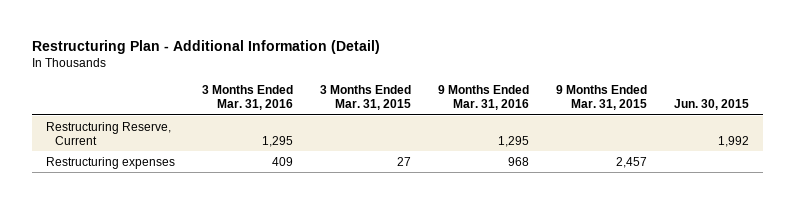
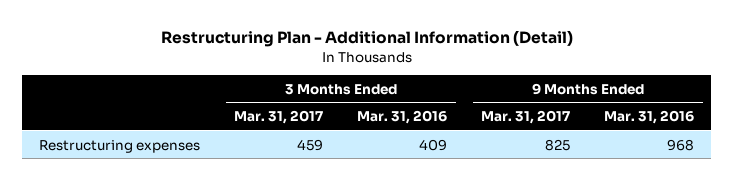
- | 3 Months Ended Mar. 31, 2016 | 3 Months Ended Mar. 31, 2015 | 9 Months Ended Mar. 31, 2016 | 9 Months Ended Mar. 31, 2015 | Jun. 30, 2015
+ | 3 Months Ended Mar. 31, 2017 | 3 Months Ended Mar. 31, 2016 | 9 Months Ended Mar. 31, 2017 | 9 Months Ended Mar. 31, 2016
- Restructuring Reserve, Current | 1,295 | | 1,295 | | 1,992

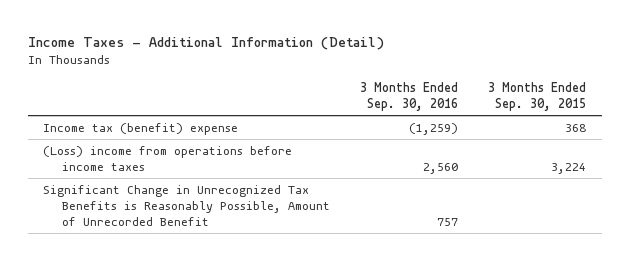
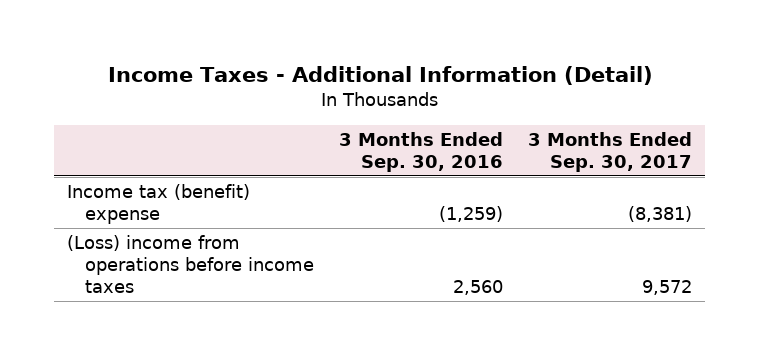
- | 3 Months Ended Sep. 30, 2016 | 3 Months Ended Sep. 30, 2015
+ | 3 Months Ended Sep. 30, 2016 | 3 Months Ended Sep. 30, 2017
- Significant Change in Unrecognized Tax Benefits is Reasonably Possible, Amount of Unrecorded Benefit | 757 |

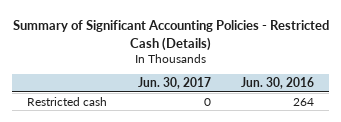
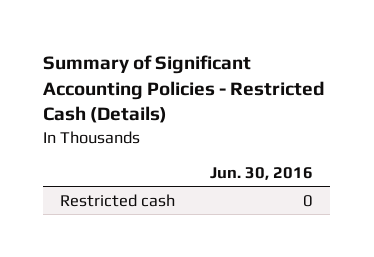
- | Jun. 30, 2017 | Jun. 30, 2016
+ | Jun. 30, 2016
- Restricted cash | 0 | 264
+ Restricted cash | 0

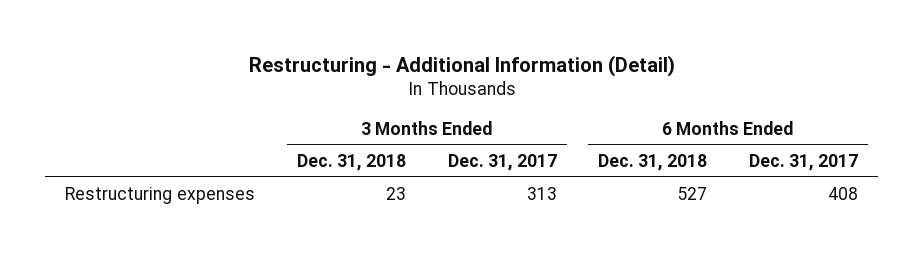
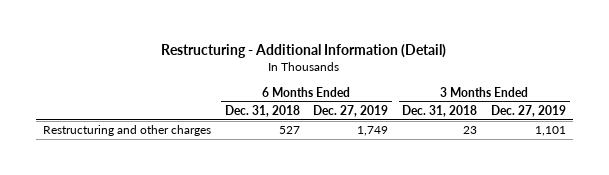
- | 3 Months Ended Dec. 31, 2018 | 3 Months Ended Dec. 31, 2017 | 6 Months Ended Dec. 31, 2018 | 6 Months Ended Dec. 31, 2017
+ | 6 Months Ended Dec. 31, 2018 | 6 Months Ended Dec. 27, 2019 | 3 Months Ended Dec. 31, 2018 | 3 Months Ended Dec. 27, 2019
- Restructuring expenses | 23 | 313 | 527 | 408
+ Restructuring and other charges | 527 | 1,749 | 23 | 1,101

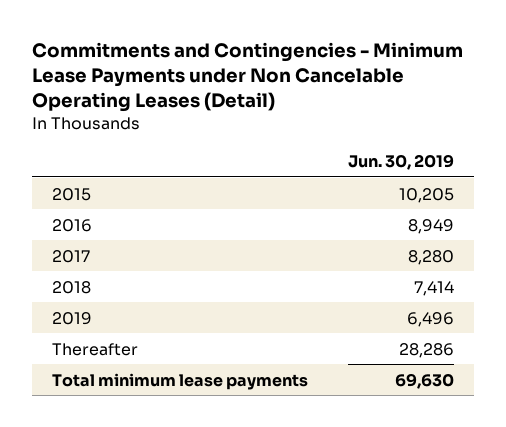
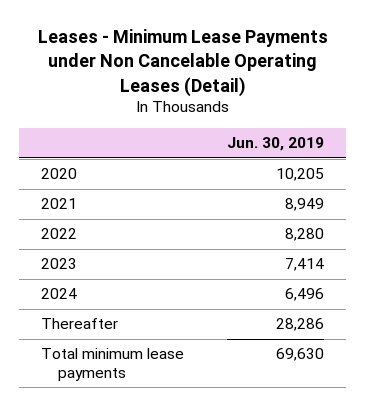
- Commitments and Contingencies - Minimum Lease Payments under Non Cancelable Operating Leases (Detail)
+ Leases - Minimum Lease Payments under Non Cancelable Operating Leases (Detail)
- 2015 | 10,205
- 2016 | 8,949
- 2017 | 8,280
- 2018 | 7,414
- 2019 | 6,496
+ 2020 | 10,205
+ 2021 | 8,949
+ 2022 | 8,280
+ 2023 | 7,414
+ 2024 | 6,496

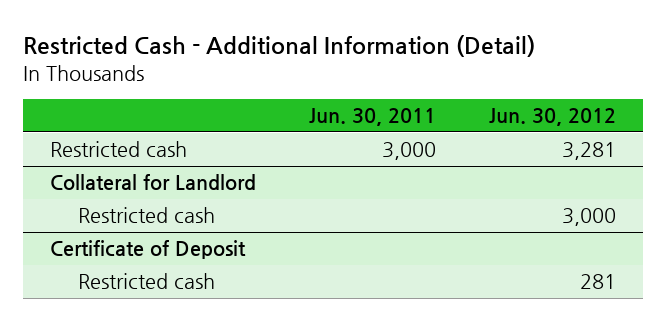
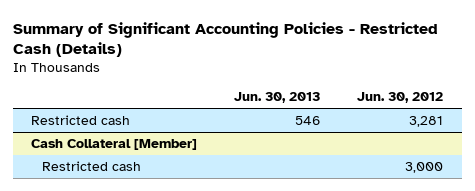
- Restricted Cash - Additional Information (Detail)
+ Summary of Significant Accounting Policies - Restricted Cash (Details)
- | Jun. 30, 2011 | Jun. 30, 2012
+ | Jun. 30, 2013 | Jun. 30, 2012
- Collateral for Landlord
+ Cash Collateral [Member]
- Certificate of Deposit
- Restricted cash | | 281

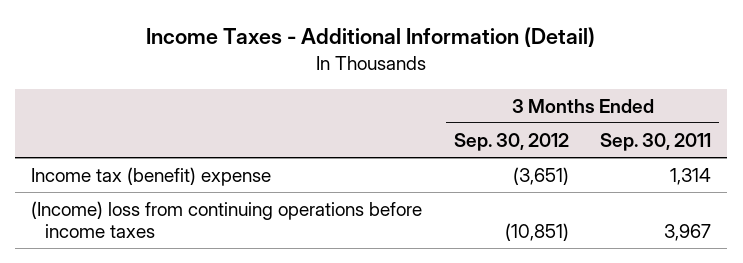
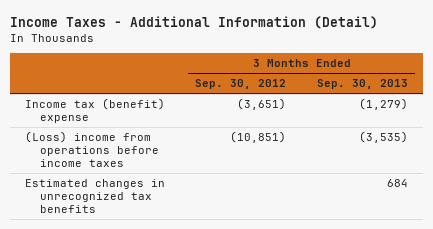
- | 3 Months Ended Sep. 30, 2012 | 3 Months Ended Sep. 30, 2011
+ | 3 Months Ended Sep. 30, 2012 | 3 Months Ended Sep. 30, 2013
- (Income) loss from continuing operations before income taxes | (10,851) | 3,967
+ (Loss) income from operations before income taxes | (10,851) | (3,535)
+ Estimated changes in unrecognized tax benefits | | 684

